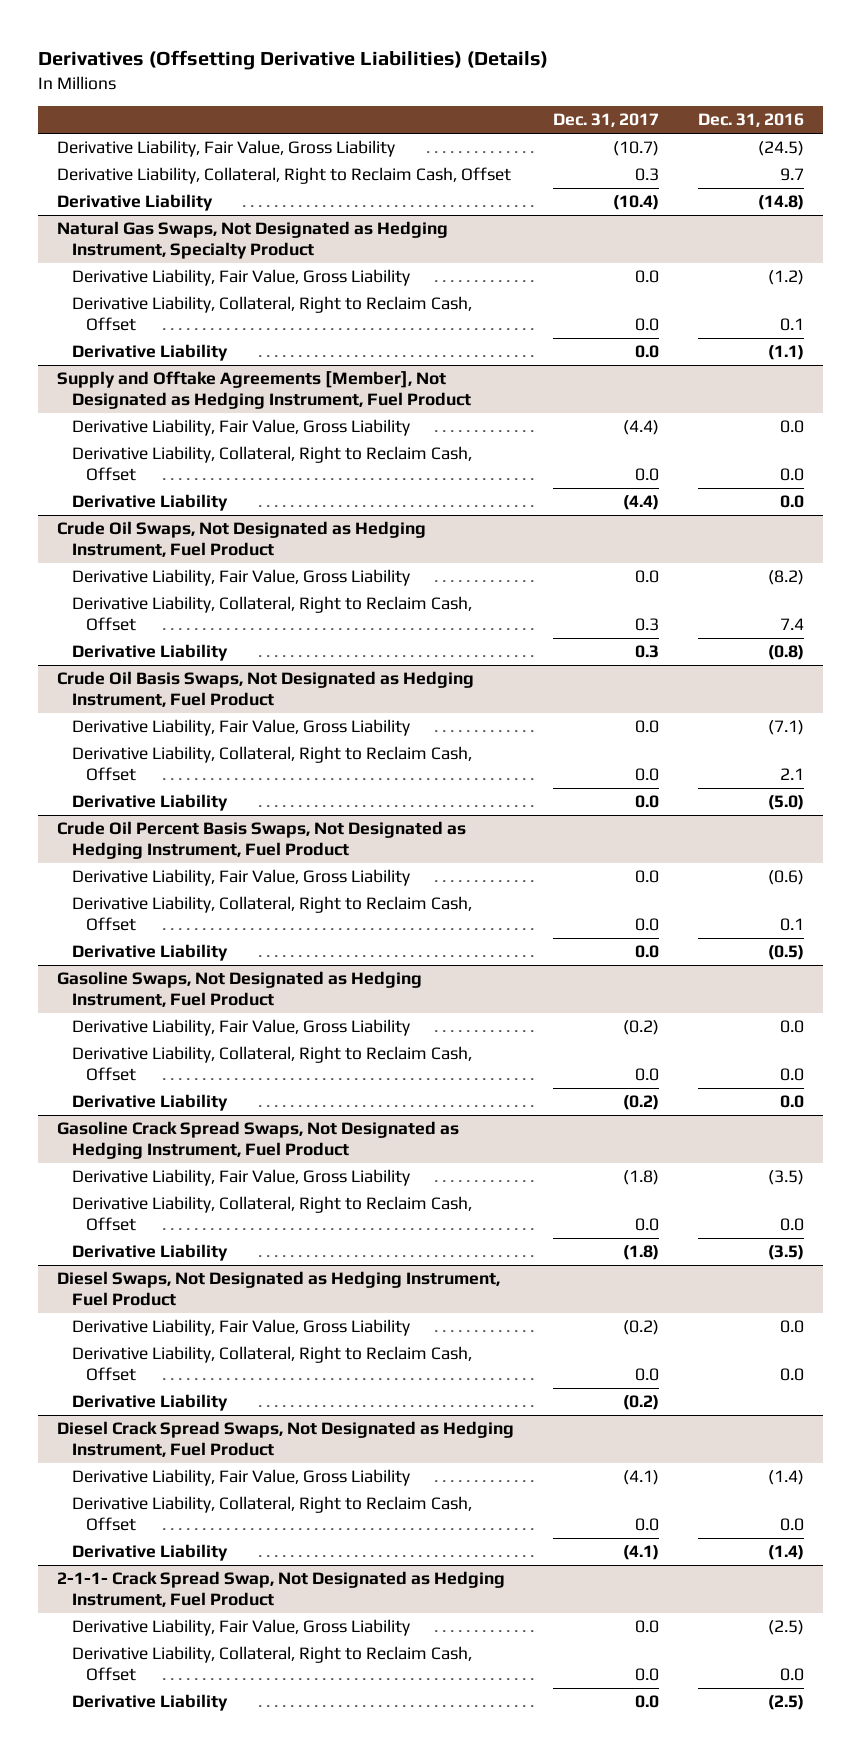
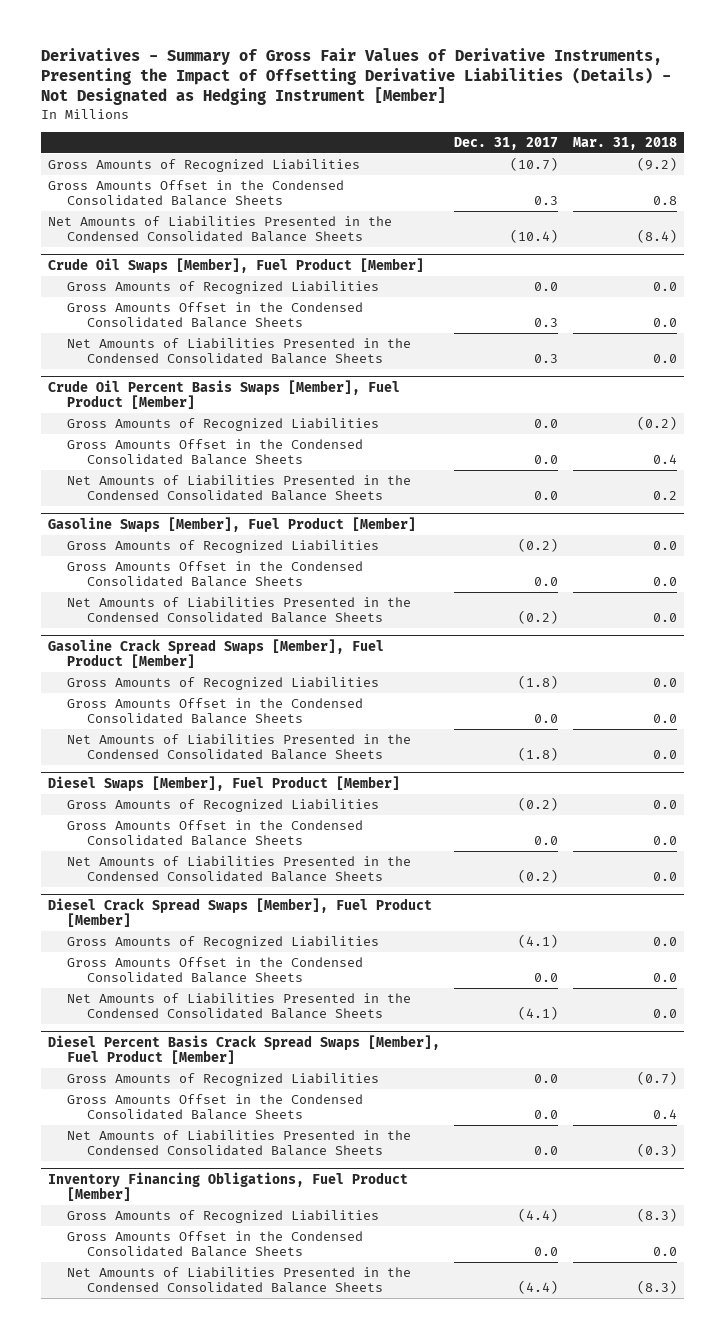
- Derivatives (Offsetting Derivative Liabilities) (Details)
+ Derivatives - Summary of Gross Fair Values of Derivative Instruments, Presenting the Impact of Offsetting Derivative Liabilities (Details) - Not Designated as Hedging Instrument [Member]
- | Dec. 31, 2017 | Dec. 31, 2016
+ | Dec. 31, 2017 | Mar. 31, 2018
- Derivative Liability, Fair Value, Gross Liability | (10.7) | (24.5)
- Derivative Liability, Collateral, Right to Reclaim Cash, Offset | 0.3 | 9.7
- Derivative Liability | (10.4) | (14.8)
- Natural Gas Swaps, Not Designated as Hedging Instrument, Specialty Product
- Derivative Liability, Fair Value, Gross Liability | 0.0 | (1.2)
- Derivative Liability, Collateral, Right to Reclaim Cash, Offset | 0.0 | 0.1
- Derivative Liability | 0.0 | (1.1)
- Supply and Offtake Agreements [Member], Not Designated as Hedging Instrument, Fuel Product
- Derivative Liability, Fair Value, Gross Liability | (4.4) | 0.0
- Derivative Liability, Collateral, Right to Reclaim Cash, Offset | 0.0 | 0.0
- Derivative Liability | (4.4) | 0.0
- Crude Oil Swaps, Not Designated as Hedging Instrument, Fuel Product
- Derivative Liability, Fair Value, Gross Liability | 0.0 | (8.2)
- Derivative Liability, Collateral, Right to Reclaim Cash, Offset | 0.3 | 7.4
- Derivative Liability | 0.3 | (0.8)
- Crude Oil Basis Swaps, Not Designated as Hedging Instrument, Fuel Product
- Derivative Liability, Fair Value, Gross Liability | 0.0 | (7.1)
- Derivative Liability, Collateral, Right to Reclaim Cash, Offset | 0.0 | 2.1
- Derivative Liability | 0.0 | (5.0)
- Crude Oil Percent Basis Swaps, Not Designated as Hedging Instrument, Fuel Product
- Derivative Liability, Fair Value, Gross Liability | 0.0 | (0.6)
- Derivative Liability, Collateral, Right to Reclaim Cash, Offset | 0.0 | 0.1
- Derivative Liability | 0.0 | (0.5)
- Gasoline Swaps, Not Designated as Hedging Instrument, Fuel Product
- Derivative Liability, Fair Value, Gross Liability | (0.2) | 0.0
- Derivative Liability, Collateral, Right to Reclaim Cash, Offset | 0.0 | 0.0
- Derivative Liability | (0.2) | 0.0
- Gasoline Crack Spread Swaps, Not Designated as Hedging Instrument, Fuel Product
- Derivative Liability, Fair Value, Gross Liability | (1.8) | (3.5)
- Derivative Liability, Collateral, Right to Reclaim Cash, Offset | 0.0 | 0.0
- Derivative Liability | (1.8) | (3.5)
- Diesel Swaps, Not Designated as Hedging Instrument, Fuel Product
- Derivative Liability, Fair Value, Gross Liability | (0.2) | 0.0
- Derivative Liability, Collateral, Right to Reclaim Cash, Offset | 0.0 | 0.0
- Derivative Liability | (0.2) |
- Diesel Crack Spread Swaps, Not Designated as Hedging Instrument, Fuel Product
- Derivative Liability, Fair Value, Gross Liability | (4.1) | (1.4)
- Derivative Liability, Collateral, Right to Reclaim Cash, Offset | 0.0 | 0.0
- Derivative Liability | (4.1) | (1.4)
- 2-1-1- Crack Spread Swap, Not Designated as Hedging Instrument, Fuel Product
- Derivative Liability, Fair Value, Gross Liability | 0.0 | (2.5)
- Derivative Liability, Collateral, Right to Reclaim Cash, Offset | 0.0 | 0.0
- Derivative Liability | 0.0 | (2.5)
+ Gross Amounts of Recognized Liabilities | (10.7) | (9.2)
+ Gross Amounts Offset in the Condensed Consolidated Balance Sheets | 0.3 | 0.8
+ Net Amounts of Liabilities Presented in the Condensed Consolidated Balance Sheets | (10.4) | (8.4)
+ Crude Oil Swaps [Member], Fuel Product [Member]
+ Gross Amounts of Recognized Liabilities | 0.0 | 0.0
+ Gross Amounts Offset in the Condensed Consolidated Balance Sheets | 0.3 | 0.0
+ Net Amounts of Liabilities Presented in the Condensed Consolidated Balance Sheets | 0.3 | 0.0
+ Crude Oil Percent Basis Swaps [Member], Fuel Product [Member]
+ Gross Amounts of Recognized Liabilities | 0.0 | (0.2)
+ Gross Amounts Offset in the Condensed Consolidated Balance Sheets | 0.0 | 0.4
+ Net Amounts of Liabilities Presented in the Condensed Consolidated Balance Sheets | 0.0 | 0.2
+ Gasoline Swaps [Member], Fuel Product [Member]
+ Gross Amounts of Recognized Liabilities | (0.2) | 0.0
+ Gross Amounts Offset in the Condensed Consolidated Balance Sheets | 0.0 | 0.0
+ Net Amounts of Liabilities Presented in the Condensed Consolidated Balance Sheets | (0.2) | 0.0
+ Gasoline Crack Spread Swaps [Member], Fuel Product [Member]
+ Gross Amounts of Recognized Liabilities | (1.8) | 0.0
+ Gross Amounts Offset in the Condensed Consolidated Balance Sheets | 0.0 | 0.0
+ Net Amounts of Liabilities Presented in the Condensed Consolidated Balance Sheets | (1.8) | 0.0
+ Diesel Swaps [Member], Fuel Product [Member]
+ Gross Amounts of Recognized Liabilities | (0.2) | 0.0
+ Gross Amounts Offset in the Condensed Consolidated Balance Sheets | 0.0 | 0.0
+ Net Amounts of Liabilities Presented in the Condensed Consolidated Balance Sheets | (0.2) | 0.0
+ Diesel Crack Spread Swaps [Member], Fuel Product [Member]
+ Gross Amounts of Recognized Liabilities | (4.1) | 0.0
+ Gross Amounts Offset in the Condensed Consolidated Balance Sheets | 0.0 | 0.0
+ Net Amounts of Liabilities Presented in the Condensed Consolidated Balance Sheets | (4.1) | 0.0
+ Diesel Percent Basis Crack Spread Swaps [Member], Fuel Product [Member]
+ Gross Amounts of Recognized Liabilities | 0.0 | (0.7)
+ Gross Amounts Offset in the Condensed Consolidated Balance Sheets | 0.0 | 0.4
+ Net Amounts of Liabilities Presented in the Condensed Consolidated Balance Sheets | 0.0 | (0.3)
+ Inventory Financing Obligations, Fuel Product [Member]
+ Gross Amounts of Recognized Liabilities | (4.4) | (8.3)
+ Gross Amounts Offset in the Condensed Consolidated Balance Sheets | 0.0 | 0.0
+ Net Amounts of Liabilities Presented in the Condensed Consolidated Balance Sheets | (4.4) | (8.3)

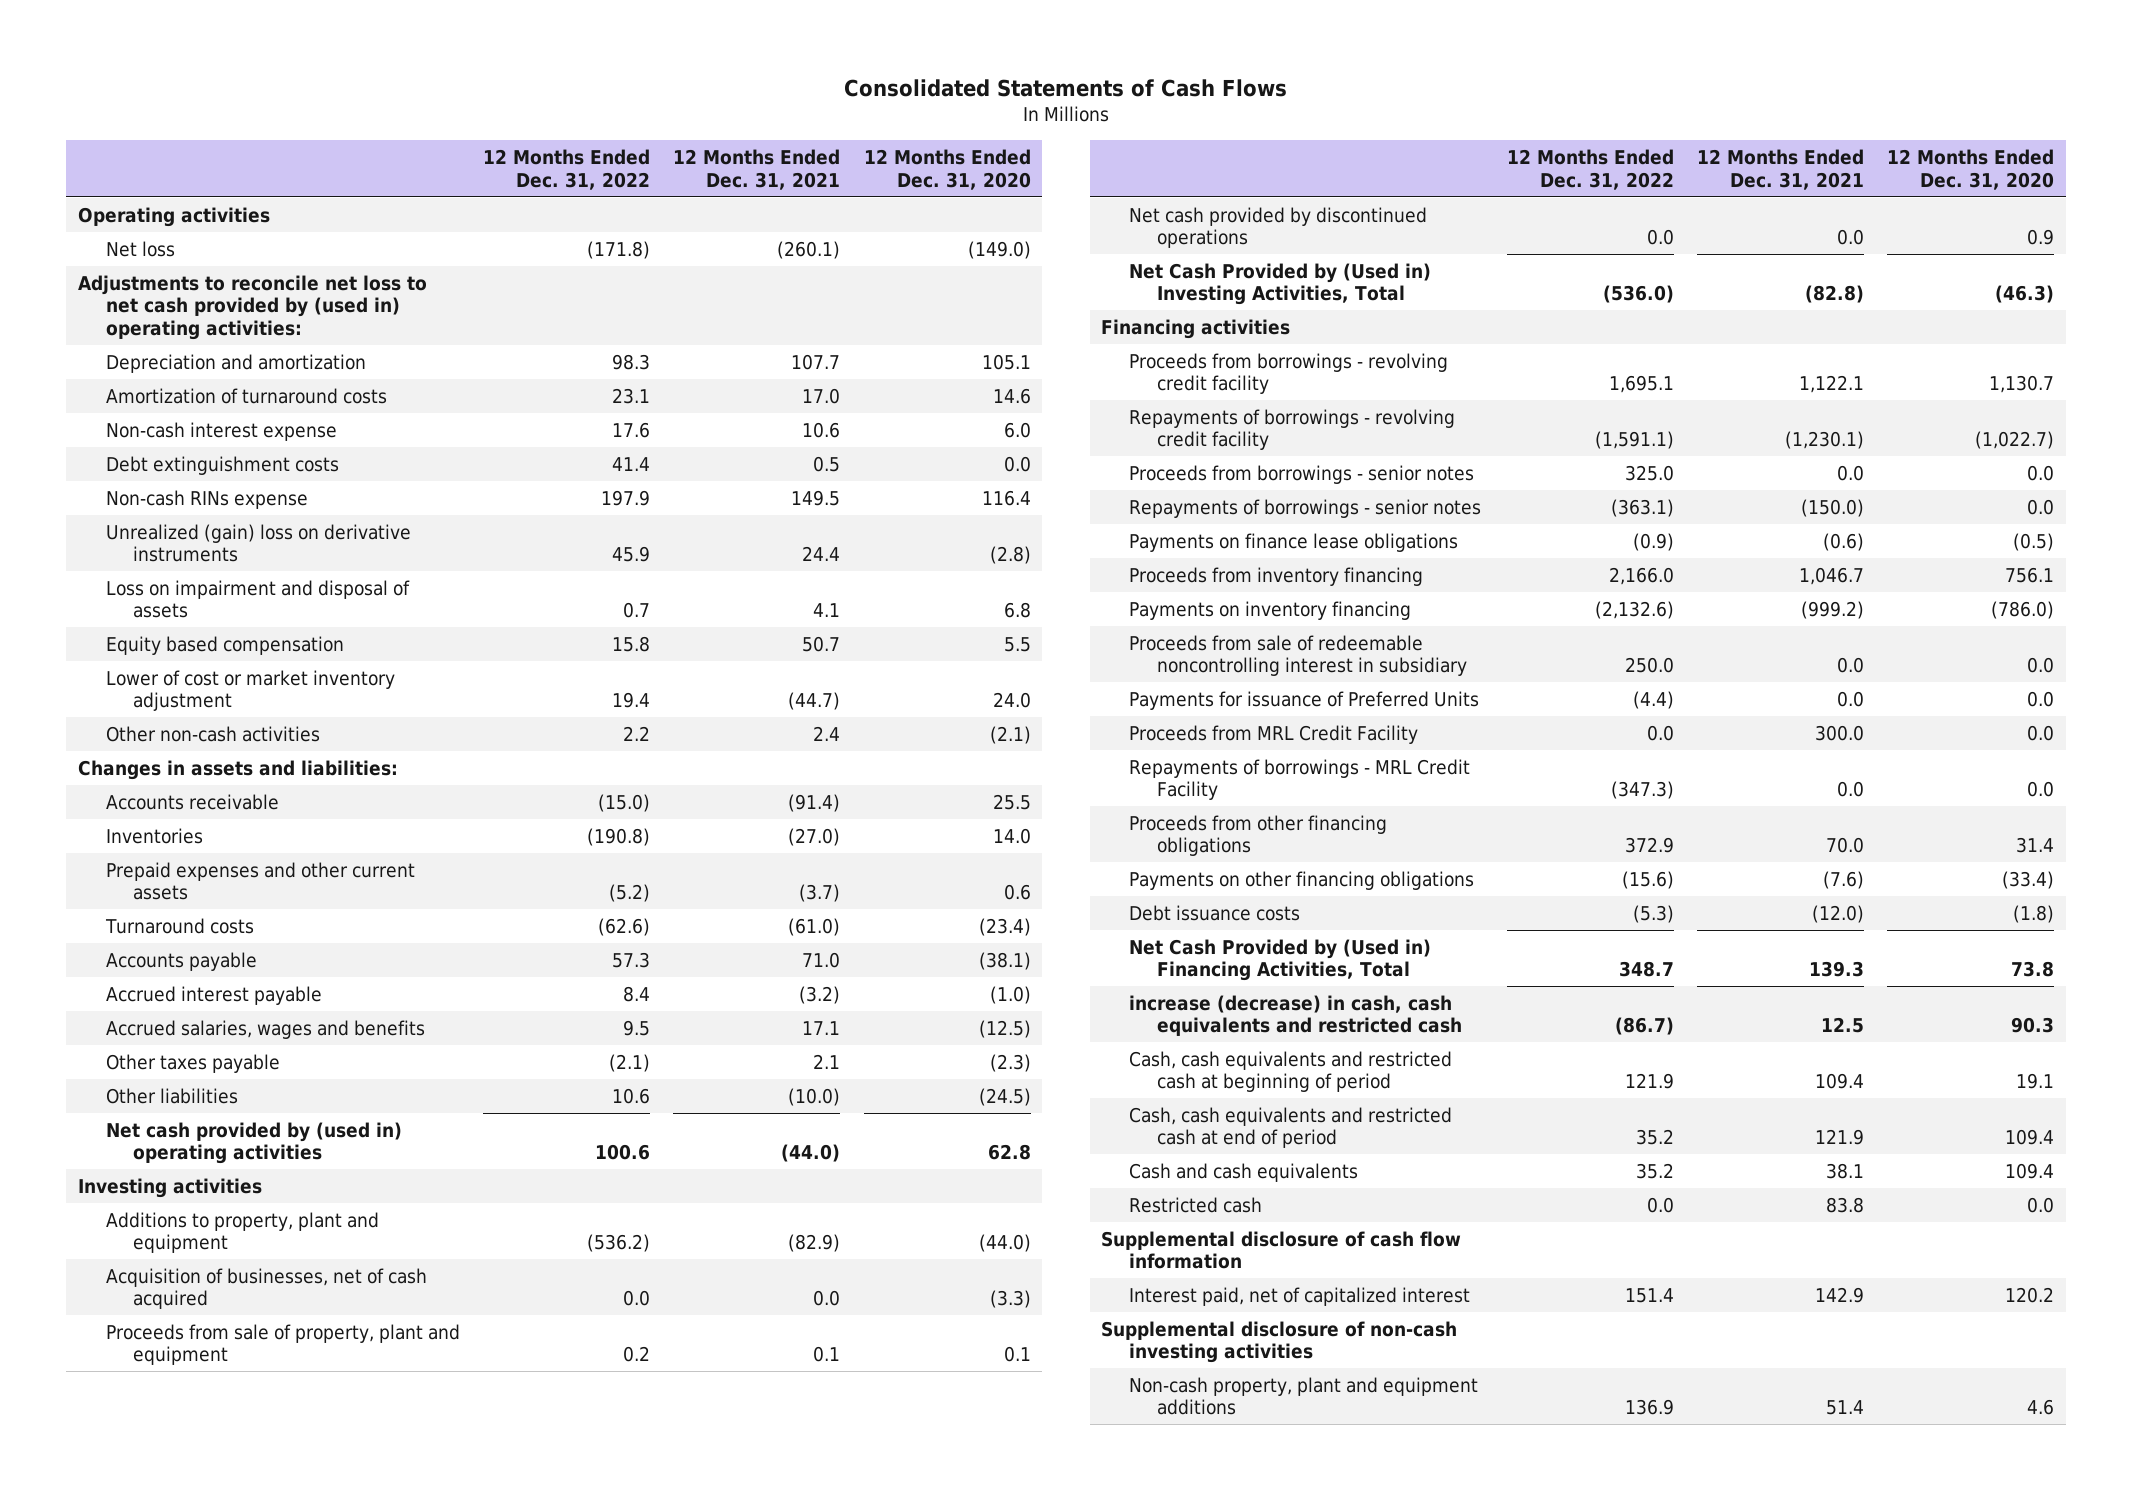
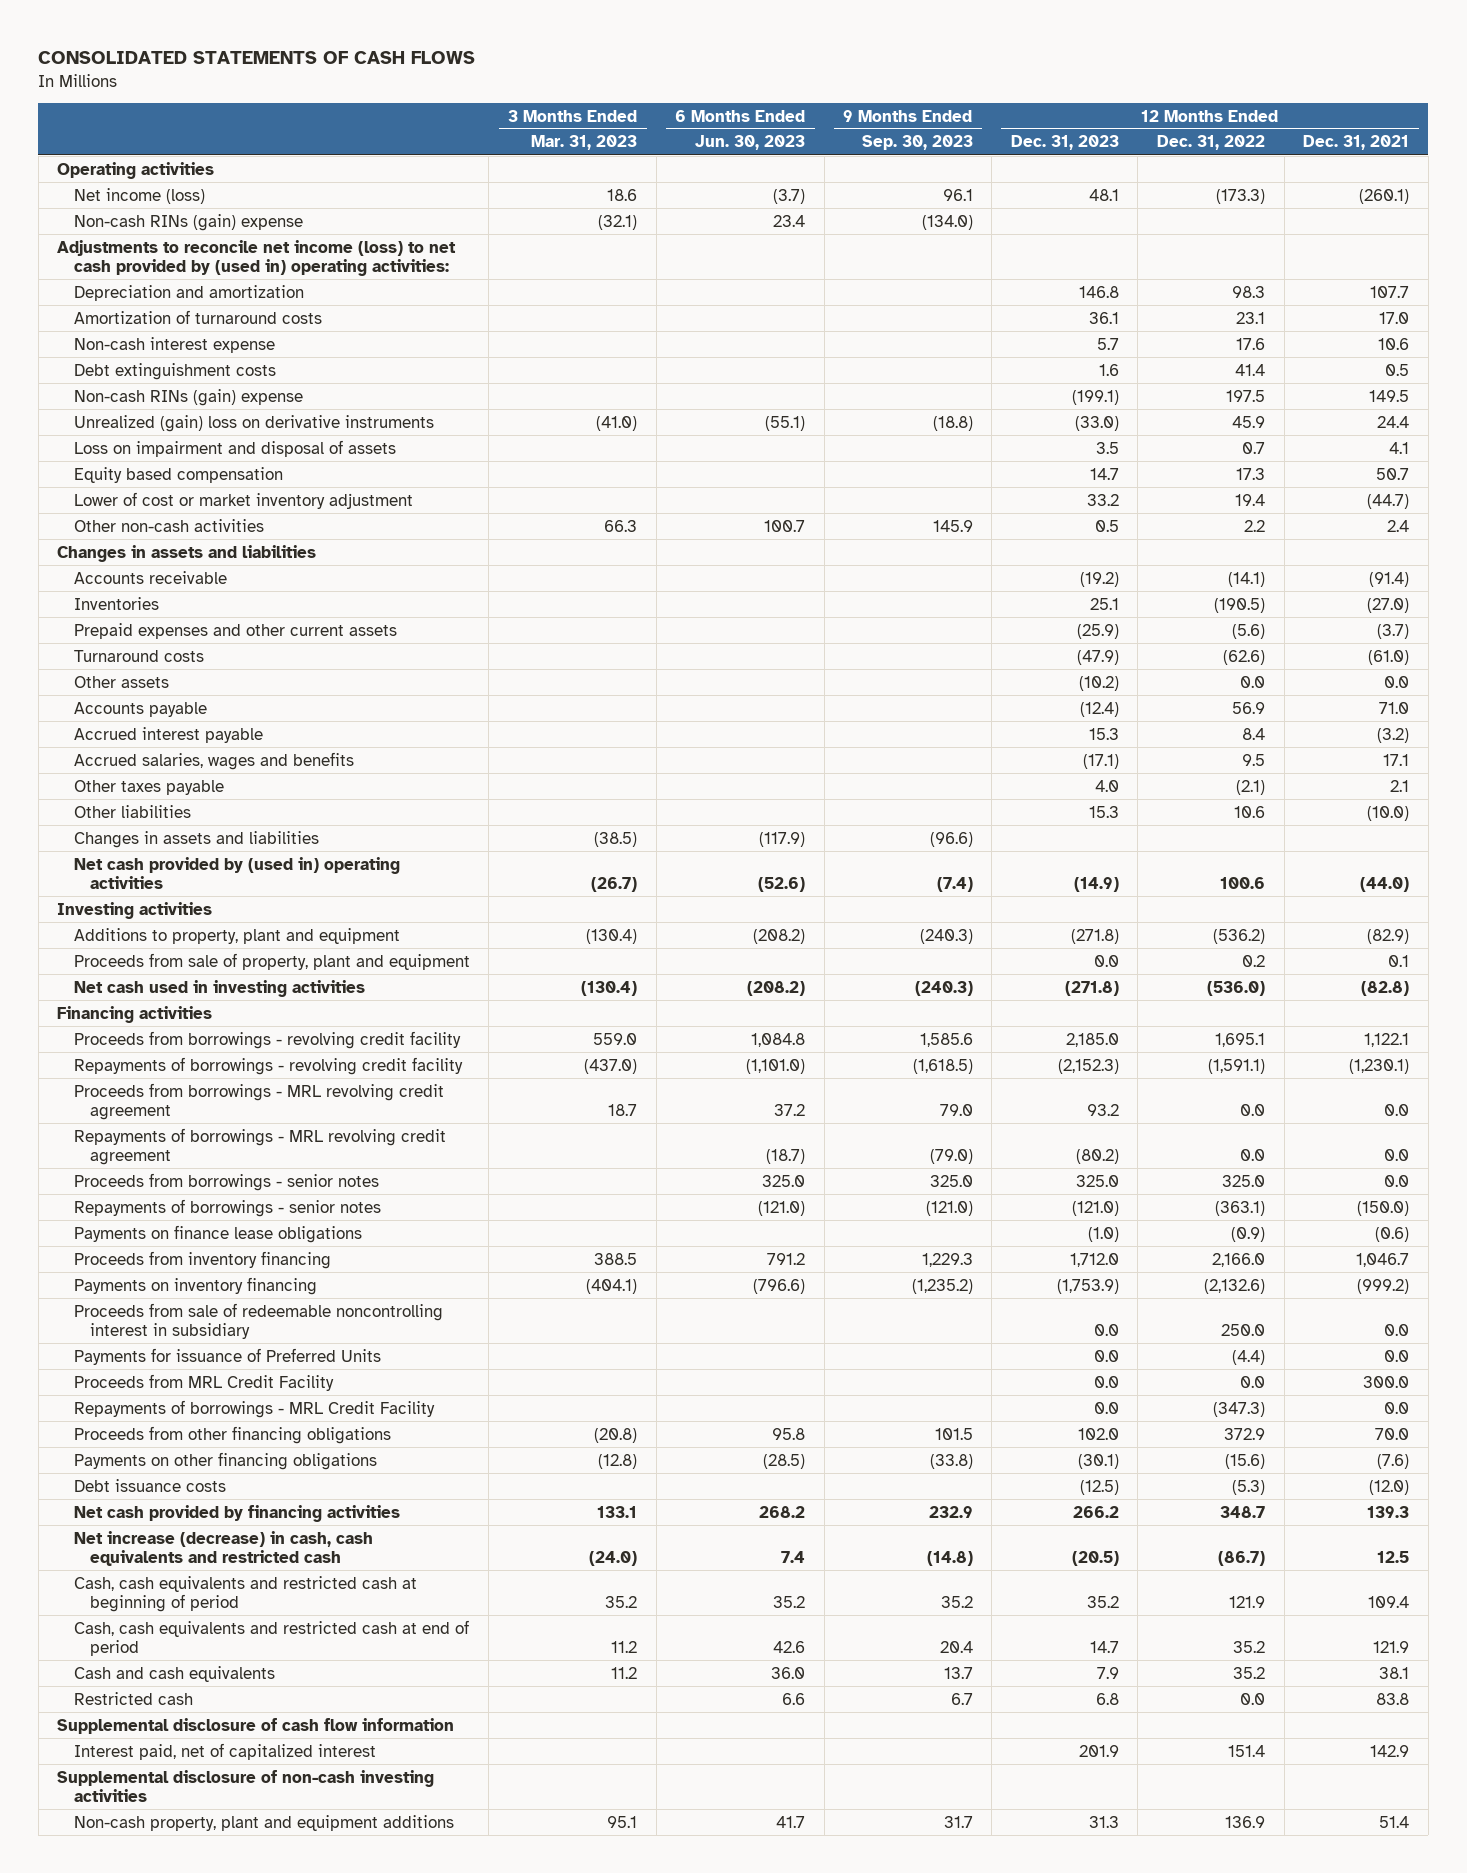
- Consolidated Statements of Cash Flows
+ CONSOLIDATED STATEMENTS OF CASH FLOWS
- | 12 Months Ended Dec. 31, 2022 | 12 Months Ended Dec. 31, 2021 | 12 Months Ended Dec. 31, 2020
+ | 3 Months Ended Mar. 31, 2023 | 6 Months Ended Jun. 30, 2023 | 9 Months Ended Sep. 30, 2023 | 12 Months Ended Dec. 31, 2023 | 12 Months Ended Dec. 31, 2022 | 12 Months Ended Dec. 31, 2021
- Net loss | (171.8) | (260.1) | (149.0)
- Adjustments to reconcile net loss to net cash provided by (used in) operating activities:
+ Net income (loss) | 18.6 | (3.7) | 96.1 | 48.1 | (173.3) | (260.1)
+ Non-cash RINs (gain) expense | (32.1) | 23.4 | (134.0) | | |
+ Adjustments to reconcile net income (loss) to net cash provided by (used in) operating activities:
- Non-cash RINs expense | 197.9 | 149.5 | 116.4
+ Non-cash RINs (gain) expense | | | | (199.1) | 197.5 | 149.5
- Equity based compensation | 15.8 | 50.7 | 5.5
+ Equity based compensation | | | | 14.7 | 17.3 | 50.7
- Changes in assets and liabilities:
- Accounts receivable | (15.0) | (91.4) | 25.5
- Inventories | (190.8) | (27.0) | 14.0
- Prepaid expenses and other current assets | (5.2) | (3.7) | 0.6
+ Changes in assets and liabilities
+ Accounts receivable | | | | (19.2) | (14.1) | (91.4)
+ Inventories | | | | 25.1 | (190.5) | (27.0)
+ Prepaid expenses and other current assets | | | | (25.9) | (5.6) | (3.7)
- Accounts payable | 57.3 | 71.0 | (38.1)
+ Other assets | | | | (10.2) | 0.0 | 0.0
+ Accounts payable | | | | (12.4) | 56.9 | 71.0
+ Changes in assets and liabilities | (38.5) | (117.9) | (96.6) | | |
- Acquisition of businesses, net of cash acquired | 0.0 | 0.0 | (3.3)
- Net cash provided by discontinued operations | 0.0 | 0.0 | 0.9
- Net Cash Provided by (Used in) Investing Activities, Total | (536.0) | (82.8) | (46.3)
+ Net cash used in investing activities | (130.4) | (208.2) | (240.3) | (271.8) | (536.0) | (82.8)
+ Proceeds from borrowings - MRL revolving credit agreement | 18.7 | 37.2 | 79.0 | 93.2 | 0.0 | 0.0
+ Repayments of borrowings - MRL revolving credit agreement | | (18.7) | (79.0) | (80.2) | 0.0 | 0.0
- Net Cash Provided by (Used in) Financing Activities, Total | 348.7 | 139.3 | 73.8
- increase (decrease) in cash, cash equivalents and restricted cash | (86.7) | 12.5 | 90.3
+ Net cash provided by financing activities | 133.1 | 268.2 | 232.9 | 266.2 | 348.7 | 139.3
+ Net increase (decrease) in cash, cash equivalents and restricted cash | (24.0) | 7.4 | (14.8) | (20.5) | (86.7) | 12.5

